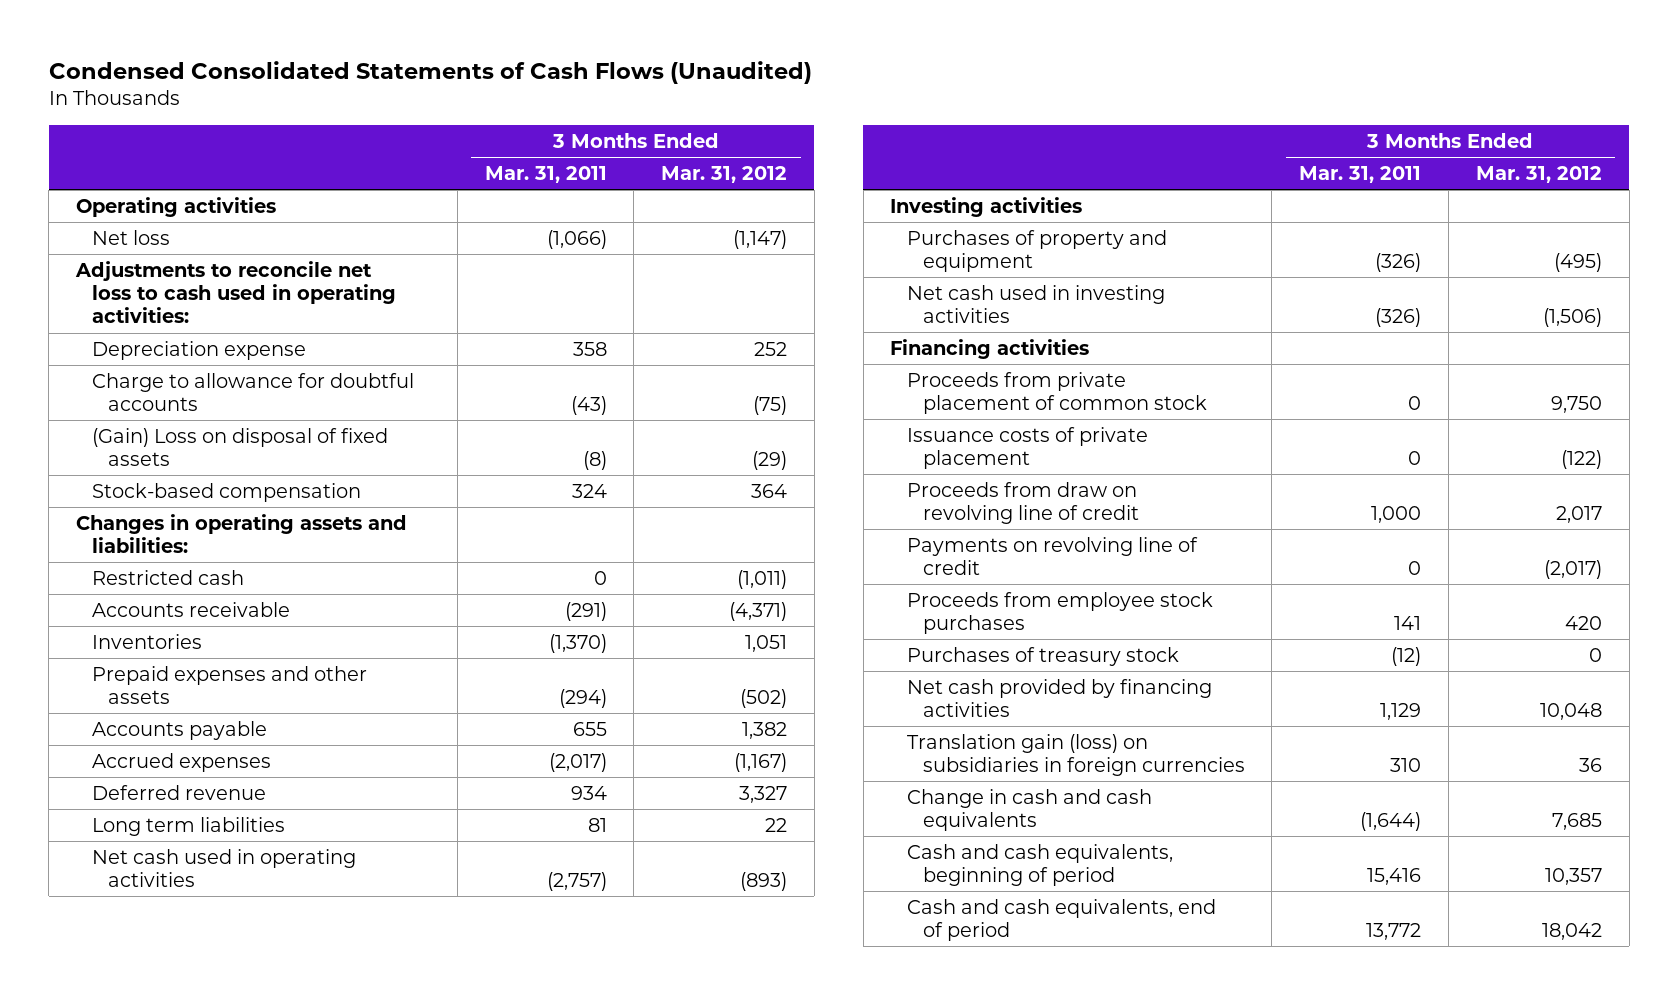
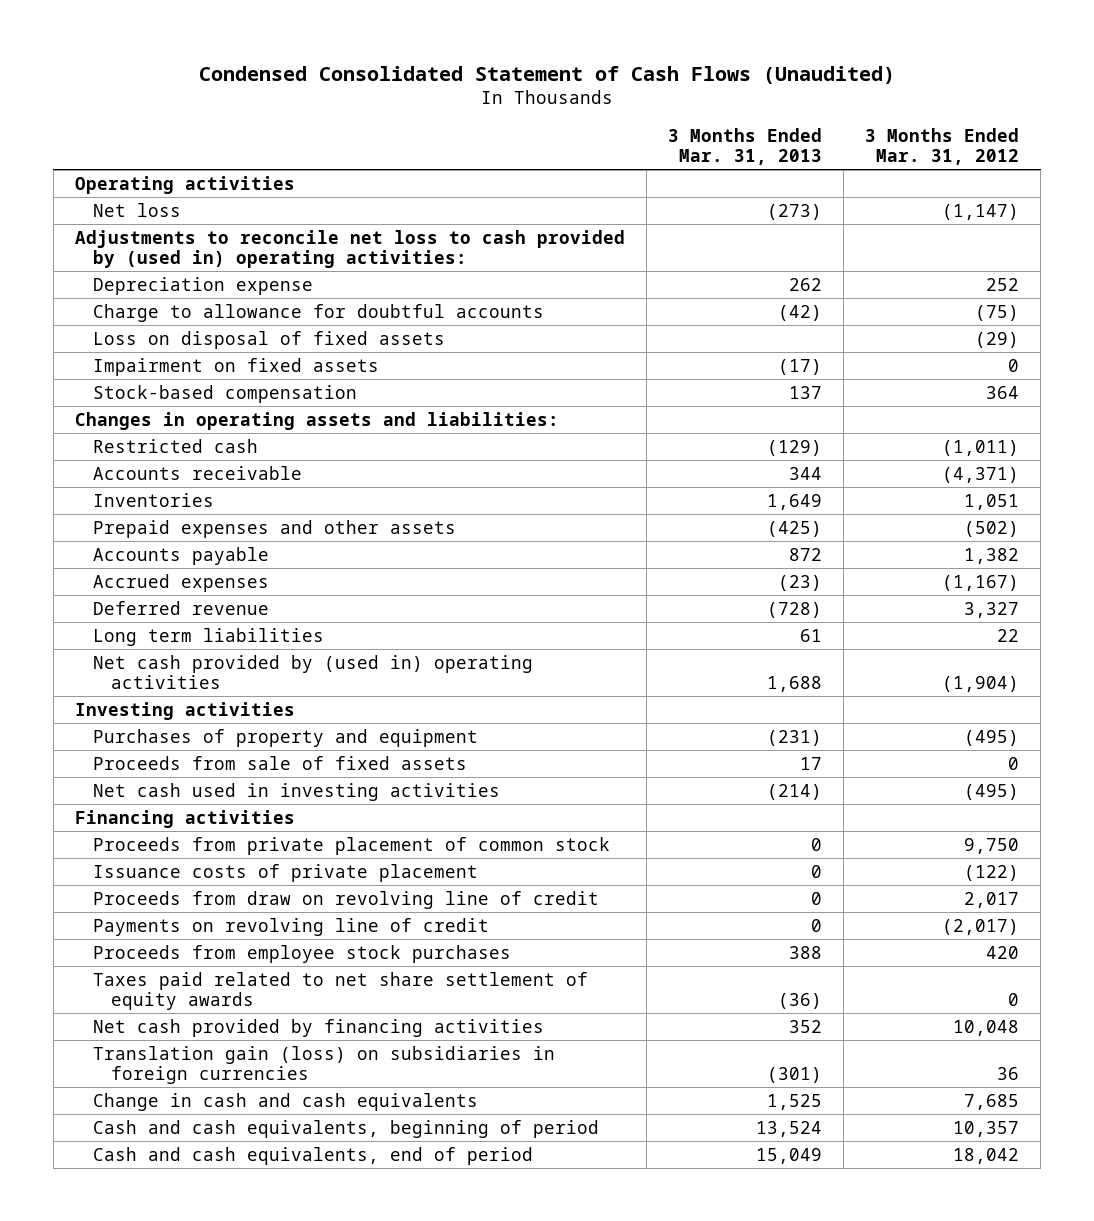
- Condensed Consolidated Statements of Cash Flows (Unaudited)
+ Condensed Consolidated Statement of Cash Flows (Unaudited)
- | 3 Months Ended Mar. 31, 2011 | 3 Months Ended Mar. 31, 2012
+ | 3 Months Ended Mar. 31, 2013 | 3 Months Ended Mar. 31, 2012
- Adjustments to reconcile net loss to cash used in operating activities:
+ Adjustments to reconcile net loss to cash provided by (used in) operating activities:
- (Gain) Loss on disposal of fixed assets | (8) | (29)
+ Loss on disposal of fixed assets | | (29)
+ Impairment on fixed assets | (17) | 0
- Net cash used in operating activities | (2,757) | (893)
+ Net cash provided by (used in) operating activities | 1,688 | (1,904)
- Net cash used in investing activities | (326) | (1,506)
+ Proceeds from sale of fixed assets | 17 | 0
+ Net cash used in investing activities | (214) | (495)
- Purchases of treasury stock | (12) | 0
+ Taxes paid related to net share settlement of equity awards | (36) | 0

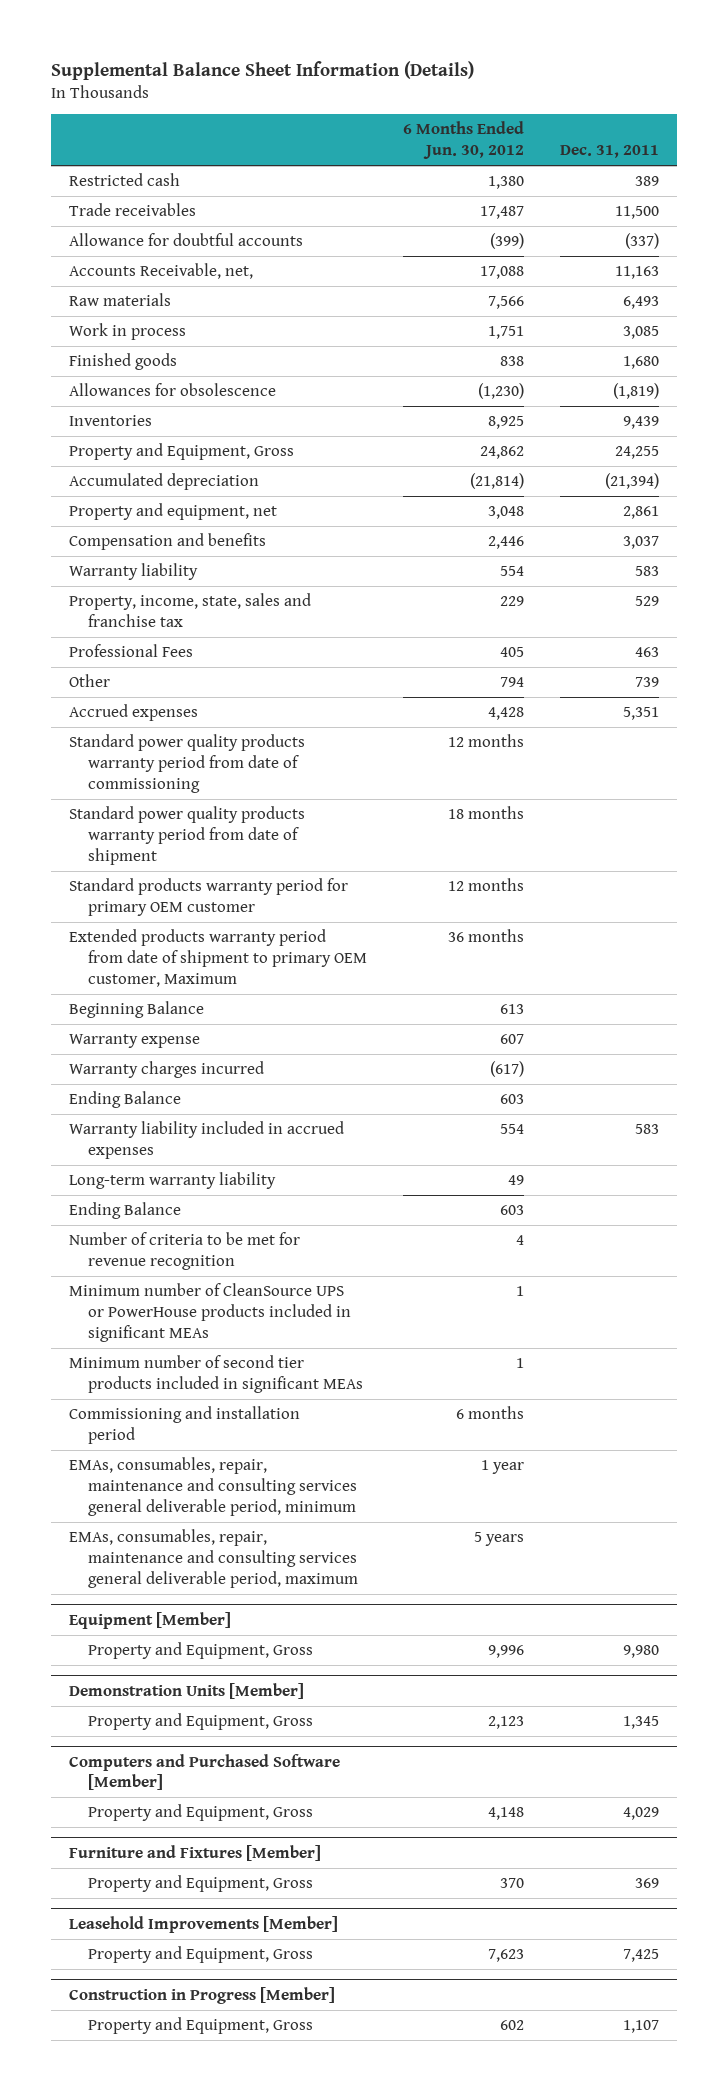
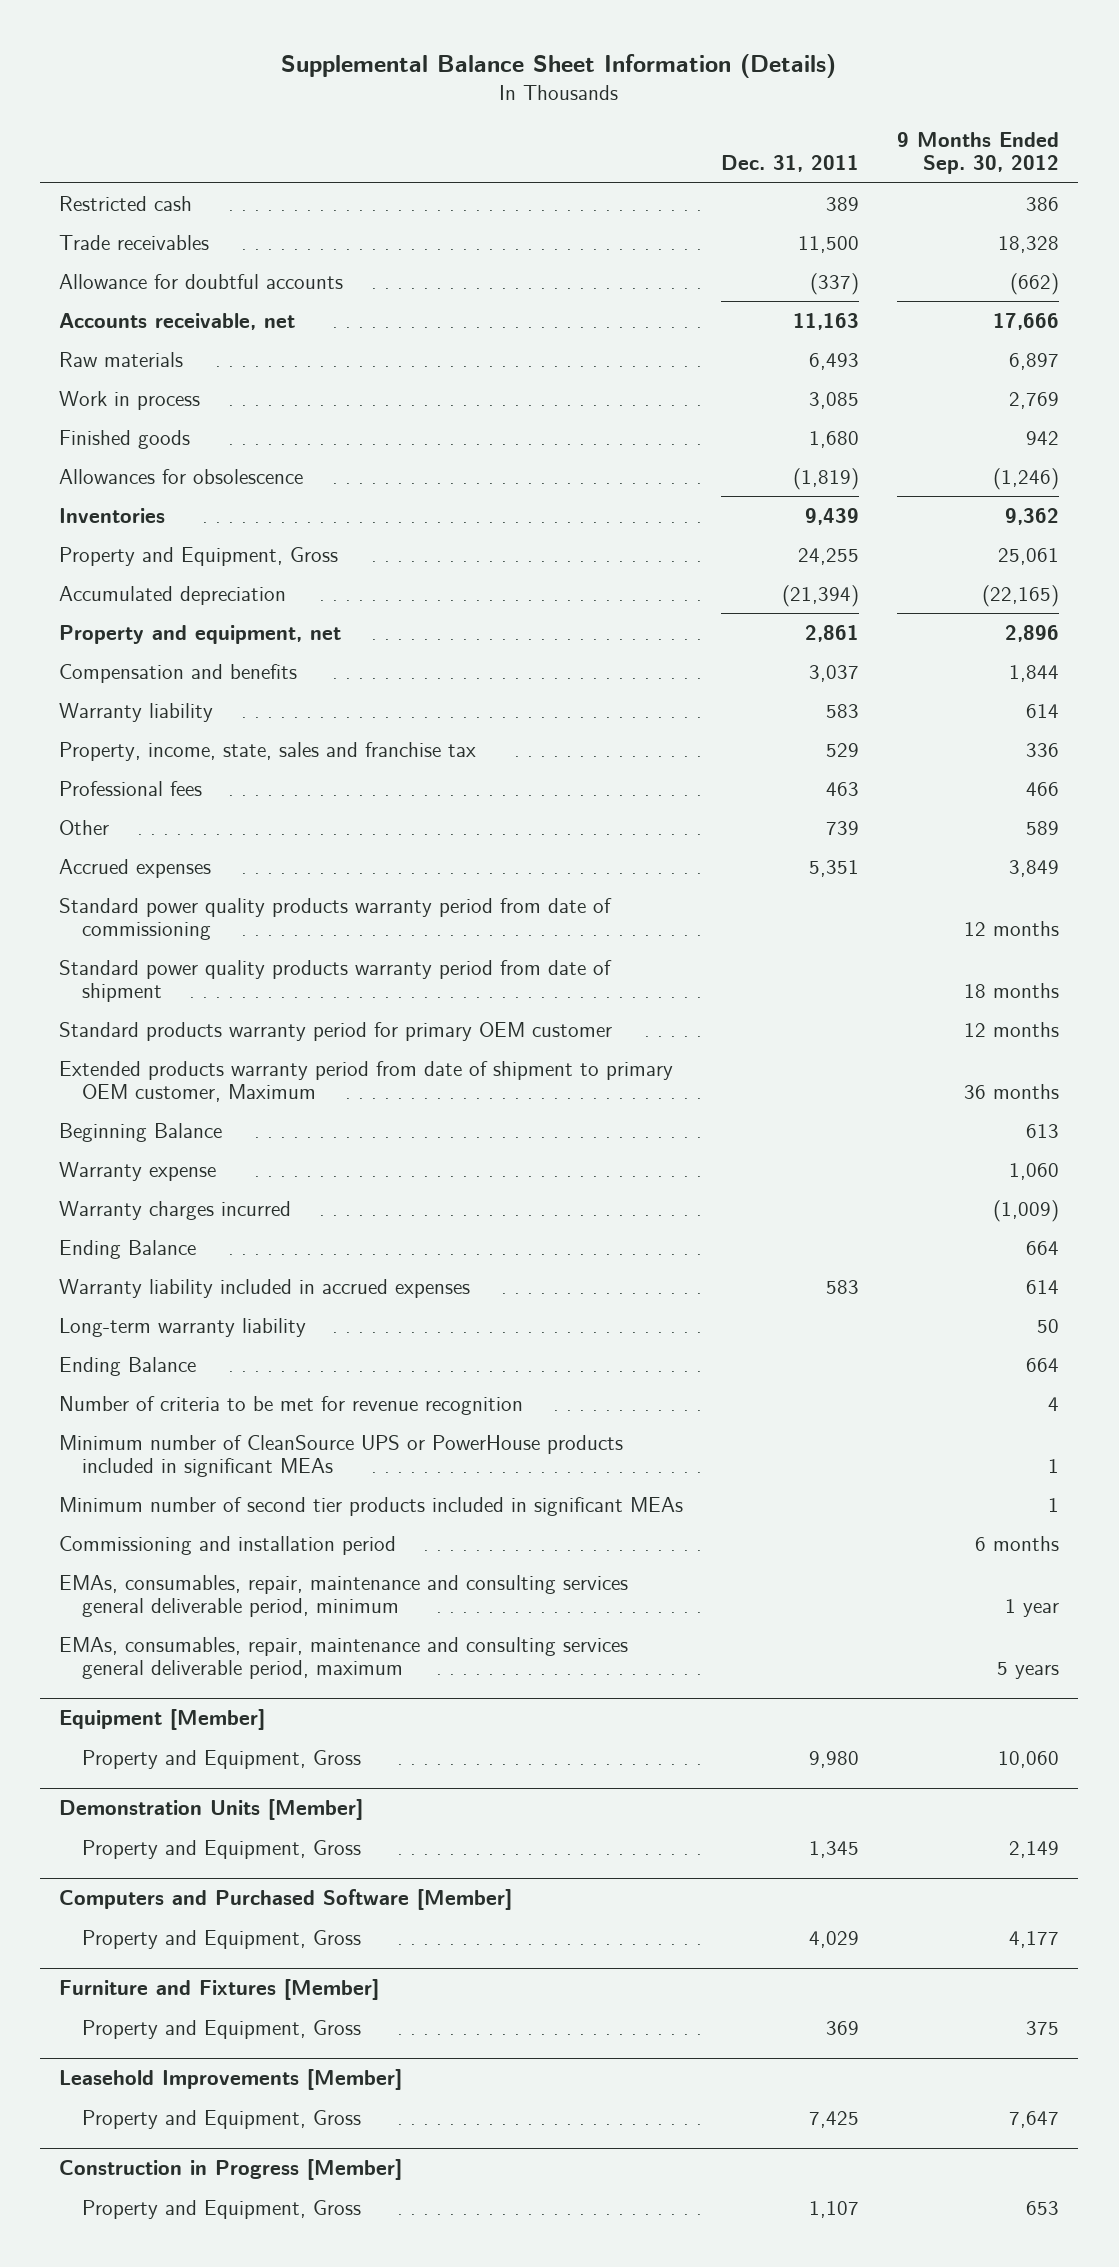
- | 6 Months Ended Jun. 30, 2012 | Dec. 31, 2011
+ | Dec. 31, 2011 | 9 Months Ended Sep. 30, 2012
- Accounts Receivable, net, | 17,088 | 11,163
+ Accounts receivable, net | 11,163 | 17,666
- Professional Fees | 405 | 463
+ Professional fees | 463 | 466

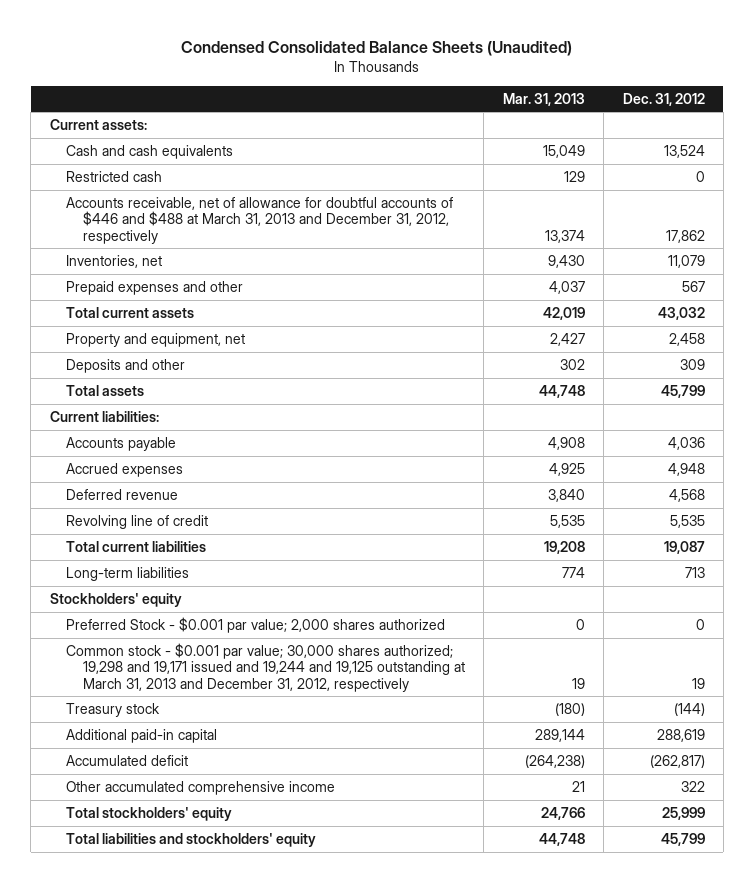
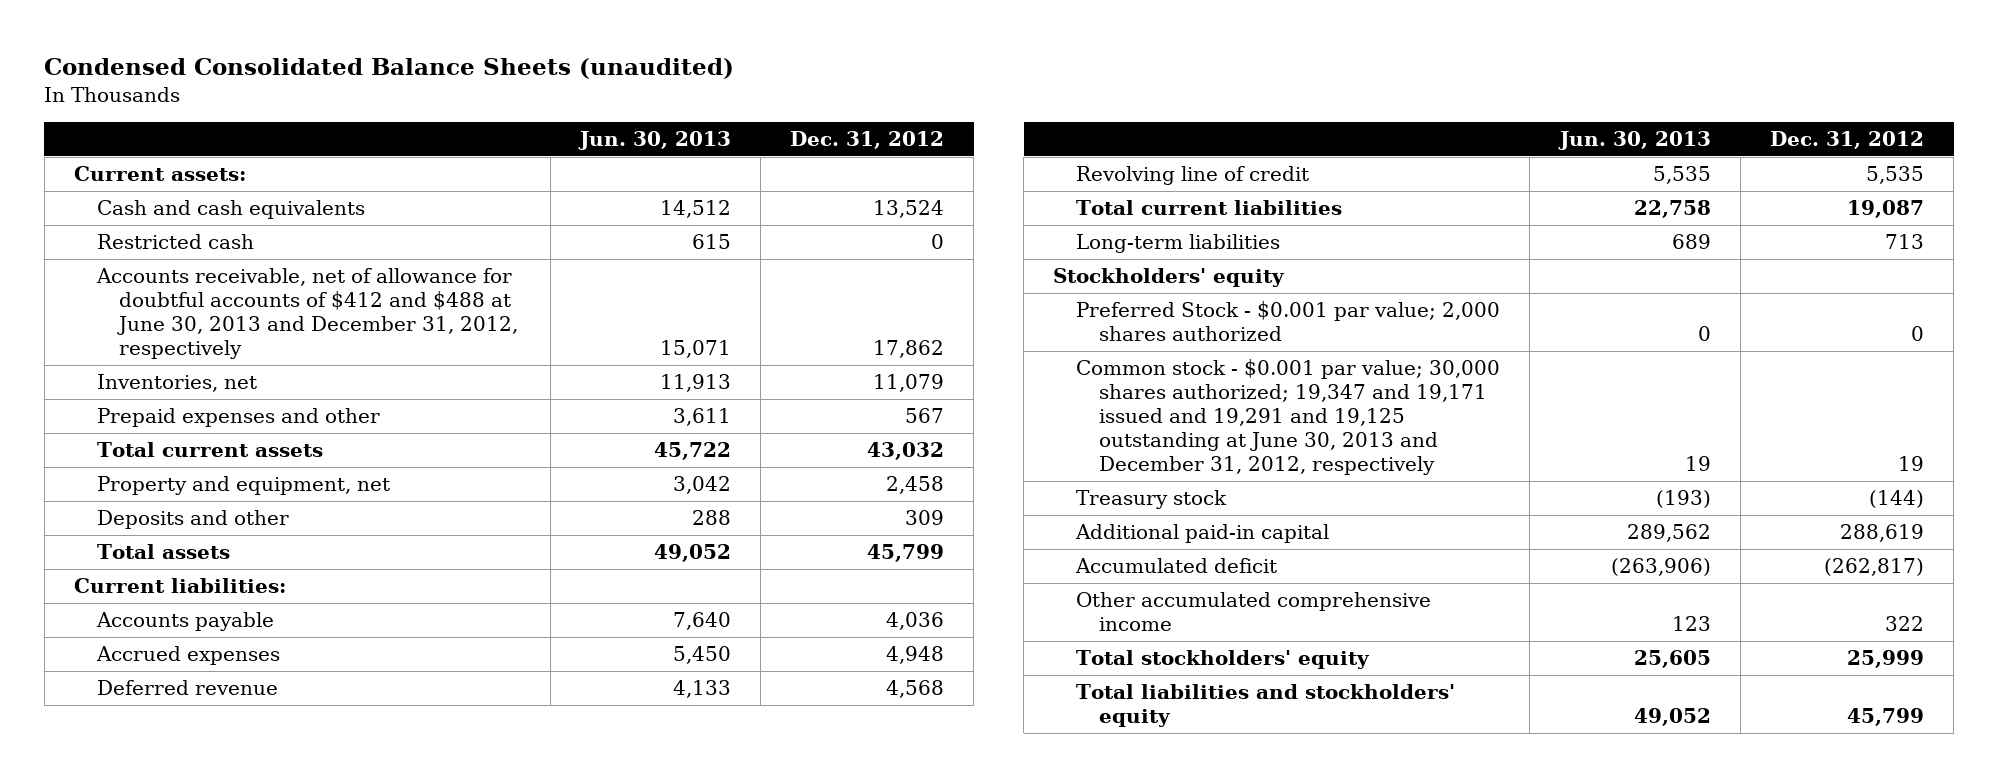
- Condensed Consolidated Balance Sheets (Unaudited)
+ Condensed Consolidated Balance Sheets (unaudited)
- | Mar. 31, 2013 | Dec. 31, 2012
+ | Jun. 30, 2013 | Dec. 31, 2012
- Accounts receivable, net of allowance for doubtful accounts of $446 and $488 at March 31, 2013 and December 31, 2012, respectively | 13,374 | 17,862
+ Accounts receivable, net of allowance for doubtful accounts of $412 and $488 at June 30, 2013 and December 31, 2012, respectively | 15,071 | 17,862
- Common stock - $0.001 par value; 30,000 shares authorized; 19,298 and 19,171 issued and 19,244 and 19,125 outstanding at March 31, 2013 and December 31, 2012, respectively | 19 | 19
+ Common stock - $0.001 par value; 30,000 shares authorized; 19,347 and 19,171 issued and 19,291 and 19,125 outstanding at June 30, 2013 and December 31, 2012, respectively | 19 | 19

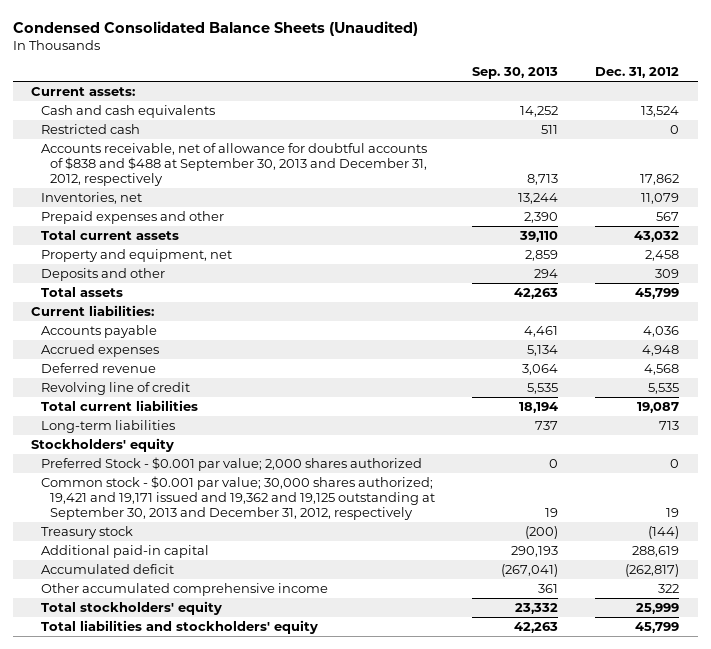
- Condensed Consolidated Balance Sheets (unaudited)
+ Condensed Consolidated Balance Sheets (Unaudited)
- | Jun. 30, 2013 | Dec. 31, 2012
+ | Sep. 30, 2013 | Dec. 31, 2012
- Accounts receivable, net of allowance for doubtful accounts of $412 and $488 at June 30, 2013 and December 31, 2012, respectively | 15,071 | 17,862
+ Accounts receivable, net of allowance for doubtful accounts of $838 and $488 at September 30, 2013 and December 31, 2012, respectively | 8,713 | 17,862
- Common stock - $0.001 par value; 30,000 shares authorized; 19,347 and 19,171 issued and 19,291 and 19,125 outstanding at June 30, 2013 and December 31, 2012, respectively | 19 | 19
+ Common stock - $0.001 par value; 30,000 shares authorized; 19,421 and 19,171 issued and 19,362 and 19,125 outstanding at September 30, 2013 and December 31, 2012, respectively | 19 | 19

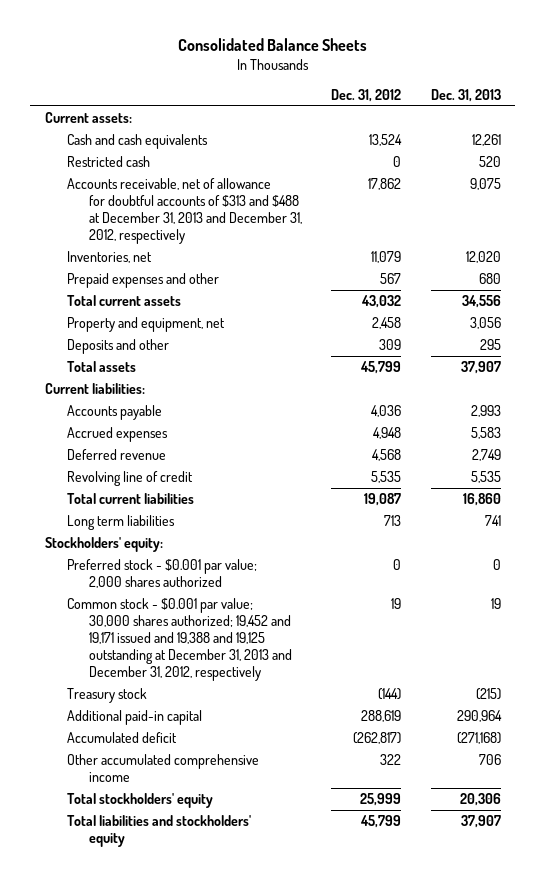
- Condensed Consolidated Balance Sheets (Unaudited)
+ Consolidated Balance Sheets
- | Sep. 30, 2013 | Dec. 31, 2012
+ | Dec. 31, 2012 | Dec. 31, 2013
- Accounts receivable, net of allowance for doubtful accounts of $838 and $488 at September 30, 2013 and December 31, 2012, respectively | 8,713 | 17,862
+ Accounts receivable, net of allowance for doubtful accounts of $313 and $488 at December 31, 2013 and December 31, 2012, respectively | 17,862 | 9,075
- Long-term liabilities | 737 | 713
- Stockholders' equity
- Preferred Stock - $0.001 par value; 2,000 shares authorized | 0 | 0
- Common stock - $0.001 par value; 30,000 shares authorized; 19,421 and 19,171 issued and 19,362 and 19,125 outstanding at September 30, 2013 and December 31, 2012, respectively | 19 | 19
+ Long term liabilities | 713 | 741
+ Stockholders' equity:
+ Preferred stock - $0.001 par value; 2,000 shares authorized | 0 | 0
+ Common stock - $0.001 par value; 30,000 shares authorized; 19,452 and 19,171 issued and 19,388 and 19,125 outstanding at December 31, 2013 and December 31, 2012, respectively | 19 | 19

